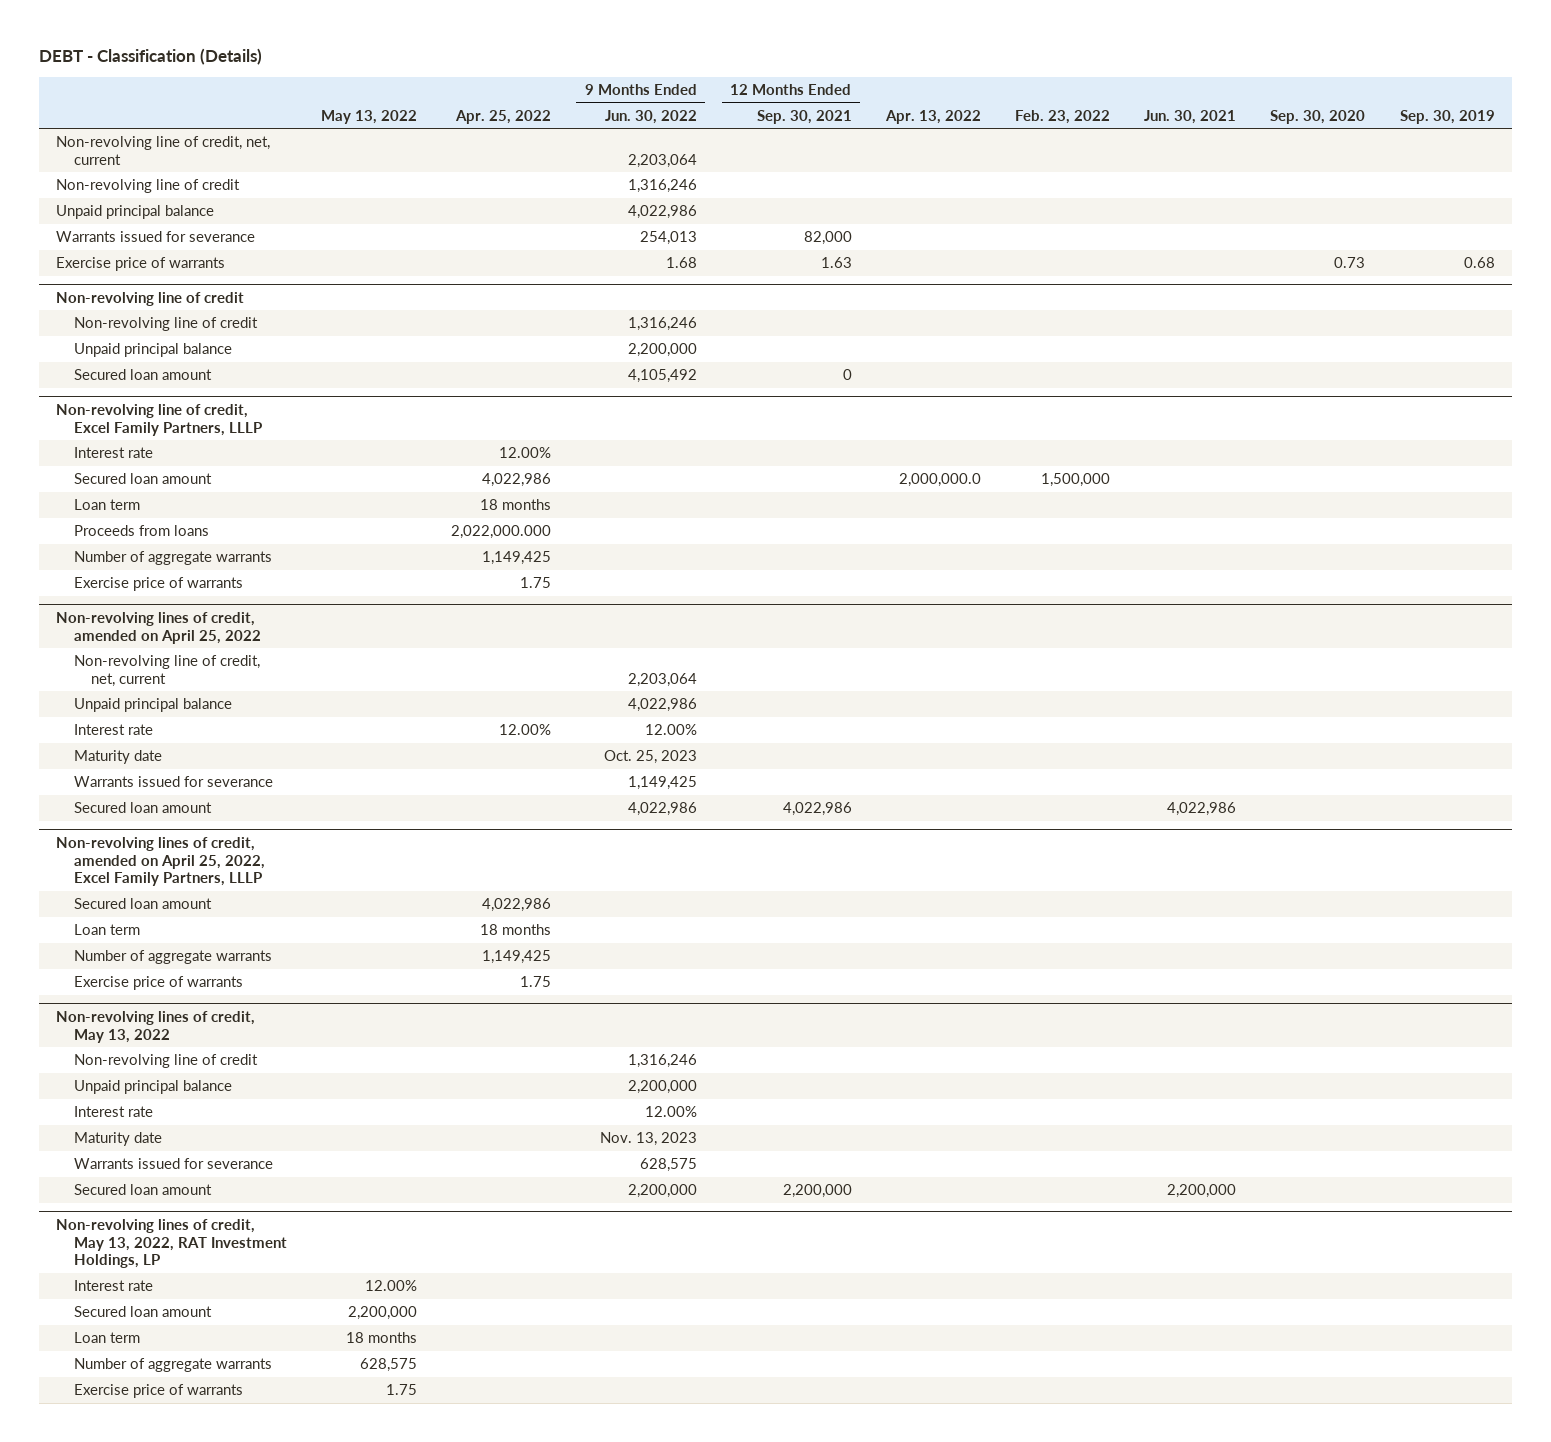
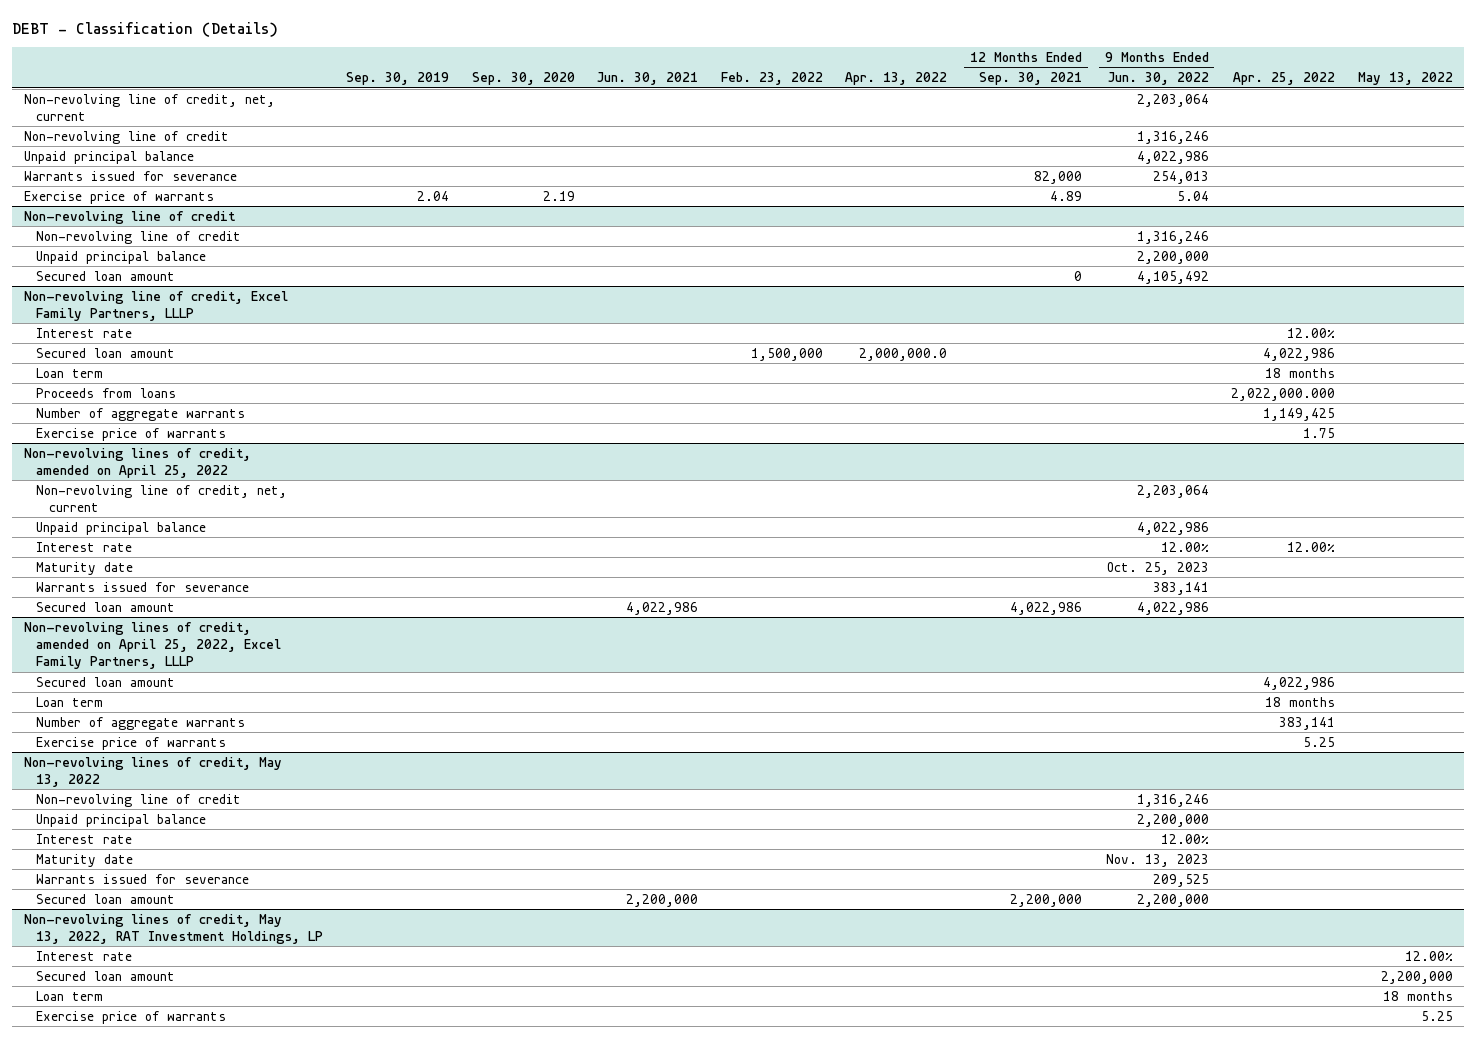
- | May 13, 2022 | Apr. 25, 2022 | 9 Months Ended Jun. 30, 2022 | 12 Months Ended Sep. 30, 2021 | Apr. 13, 2022 | Feb. 23, 2022 | Jun. 30, 2021 | Sep. 30, 2020 | Sep. 30, 2019
+ | Sep. 30, 2019 | Sep. 30, 2020 | Jun. 30, 2021 | Feb. 23, 2022 | Apr. 13, 2022 | 12 Months Ended Sep. 30, 2021 | 9 Months Ended Jun. 30, 2022 | Apr. 25, 2022 | May 13, 2022
- Exercise price of warrants | | | 1.68 | 1.63 | | | | 0.73 | 0.68
+ Exercise price of warrants | 2.04 | 2.19 | | | | 4.89 | 5.04 | |
@ Non-revolving lines of credit, amended on April 25, 2022
- Warrants issued for severance | | | 1,149,425 | | | | | |
+ Warrants issued for severance | | | | | | | 383,141 | |
@ Non-revolving lines of credit, amended on April 25, 2022, Excel Family Partners, LLLP
- Number of aggregate warrants | | 1,149,425 | | | | | | |
- Exercise price of warrants | | 1.75 | | | | | | |
+ Number of aggregate warrants | | | | | | | | 383,141 |
+ Exercise price of warrants | | | | | | | | 5.25 |
@ Non-revolving lines of credit, May 13, 2022
- Warrants issued for severance | | | 628,575 | | | | | |
+ Warrants issued for severance | | | | | | | 209,525 | |
@ Non-revolving lines of credit, May 13, 2022, RAT Investment Holdings, LP
- Number of aggregate warrants | 628,575 | | | | | | | |
- Exercise price of warrants | 1.75 | | | | | | | |
+ Exercise price of warrants | | | | | | | | | 5.25

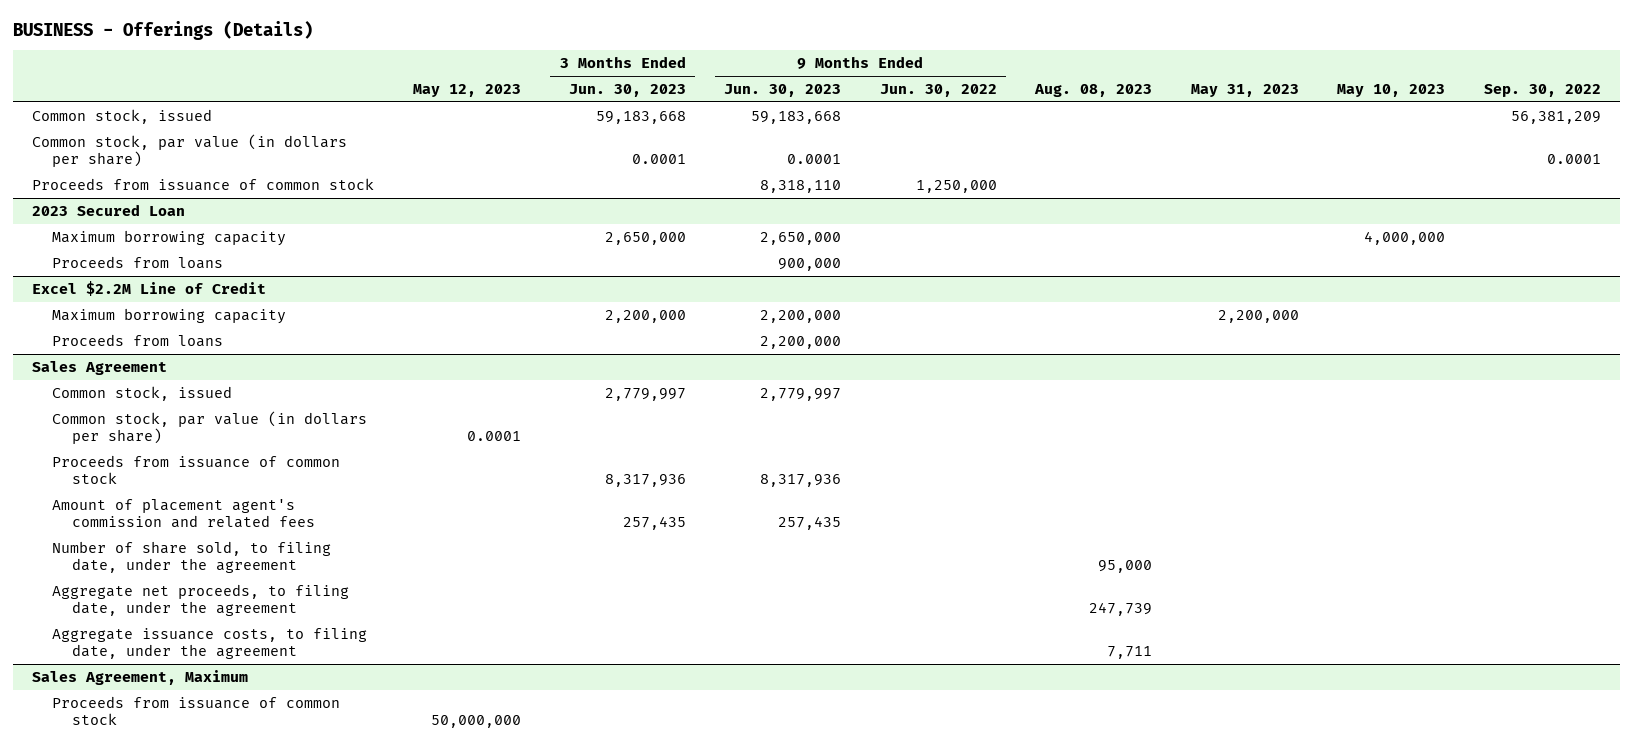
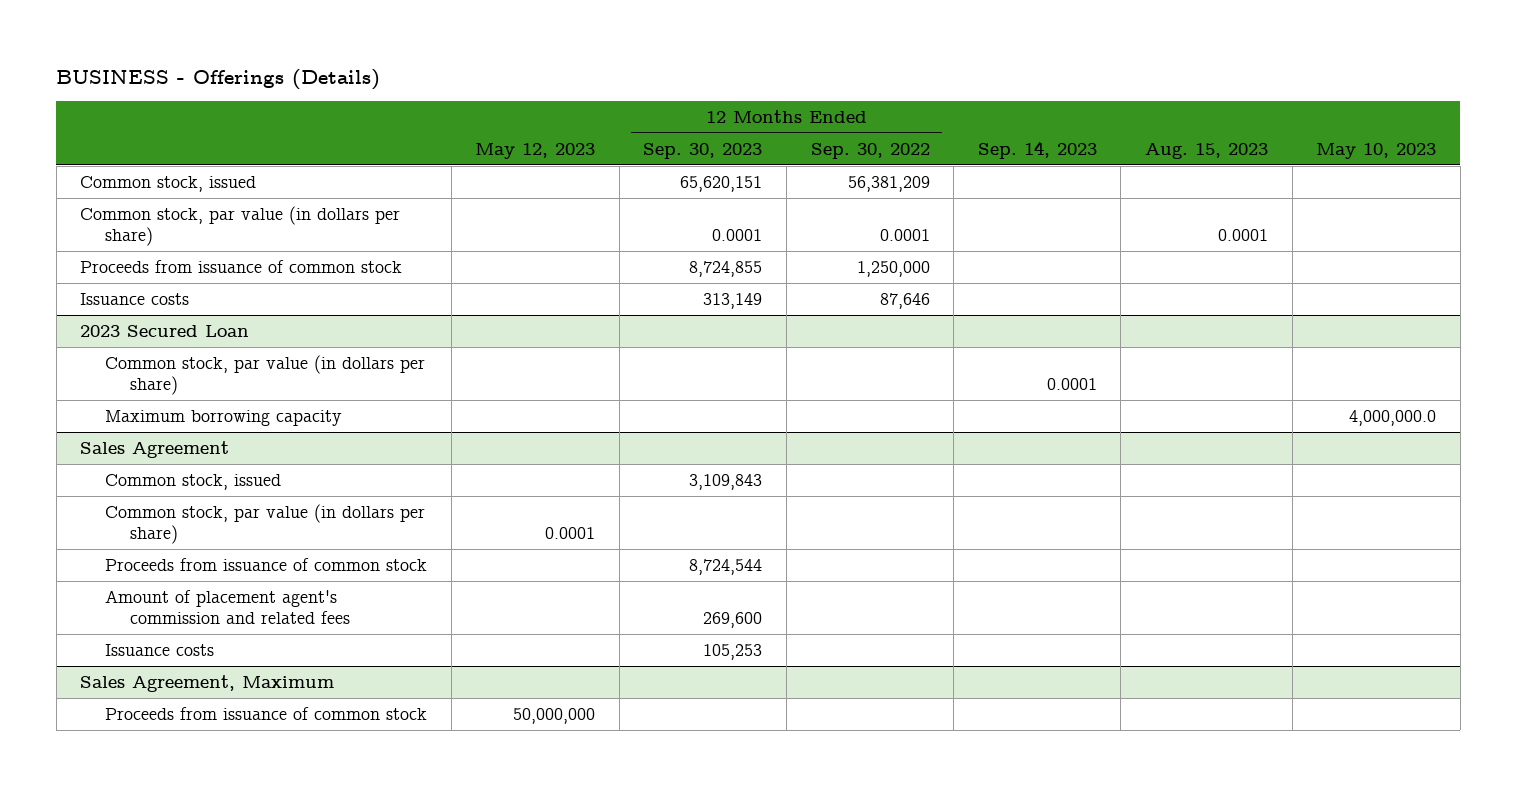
- | May 12, 2023 | 3 Months Ended Jun. 30, 2023 | 9 Months Ended Jun. 30, 2023 | 9 Months Ended Jun. 30, 2022 | Aug. 08, 2023 | May 31, 2023 | May 10, 2023 | Sep. 30, 2022
+ | May 12, 2023 | 12 Months Ended Sep. 30, 2023 | 12 Months Ended Sep. 30, 2022 | Sep. 14, 2023 | Aug. 15, 2023 | May 10, 2023
+ Issuance costs | | 313,149 | 87,646 | | |
@ 2023 Secured Loan
- Maximum borrowing capacity | | 2,650,000 | 2,650,000 | | | | 4,000,000 |
- Proceeds from loans | | | 900,000 | | | | |
- Excel $2.2M Line of Credit
- Maximum borrowing capacity | | 2,200,000 | 2,200,000 | | | 2,200,000 | |
- Proceeds from loans | | | 2,200,000 | | | | |
@ 2023 Secured Loan
+ Common stock, par value (in dollars per share) | | | | 0.0001 | |
+ Maximum borrowing capacity | | | | | | 4,000,000.0
@ Sales Agreement
- Number of share sold, to filing date, under the agreement | | | | | 95,000 | | |
- Aggregate net proceeds, to filing date, under the agreement | | | | | 247,739 | | |
- Aggregate issuance costs, to filing date, under the agreement | | | | | 7,711 | | |
+ Issuance costs | | 105,253 | | | |

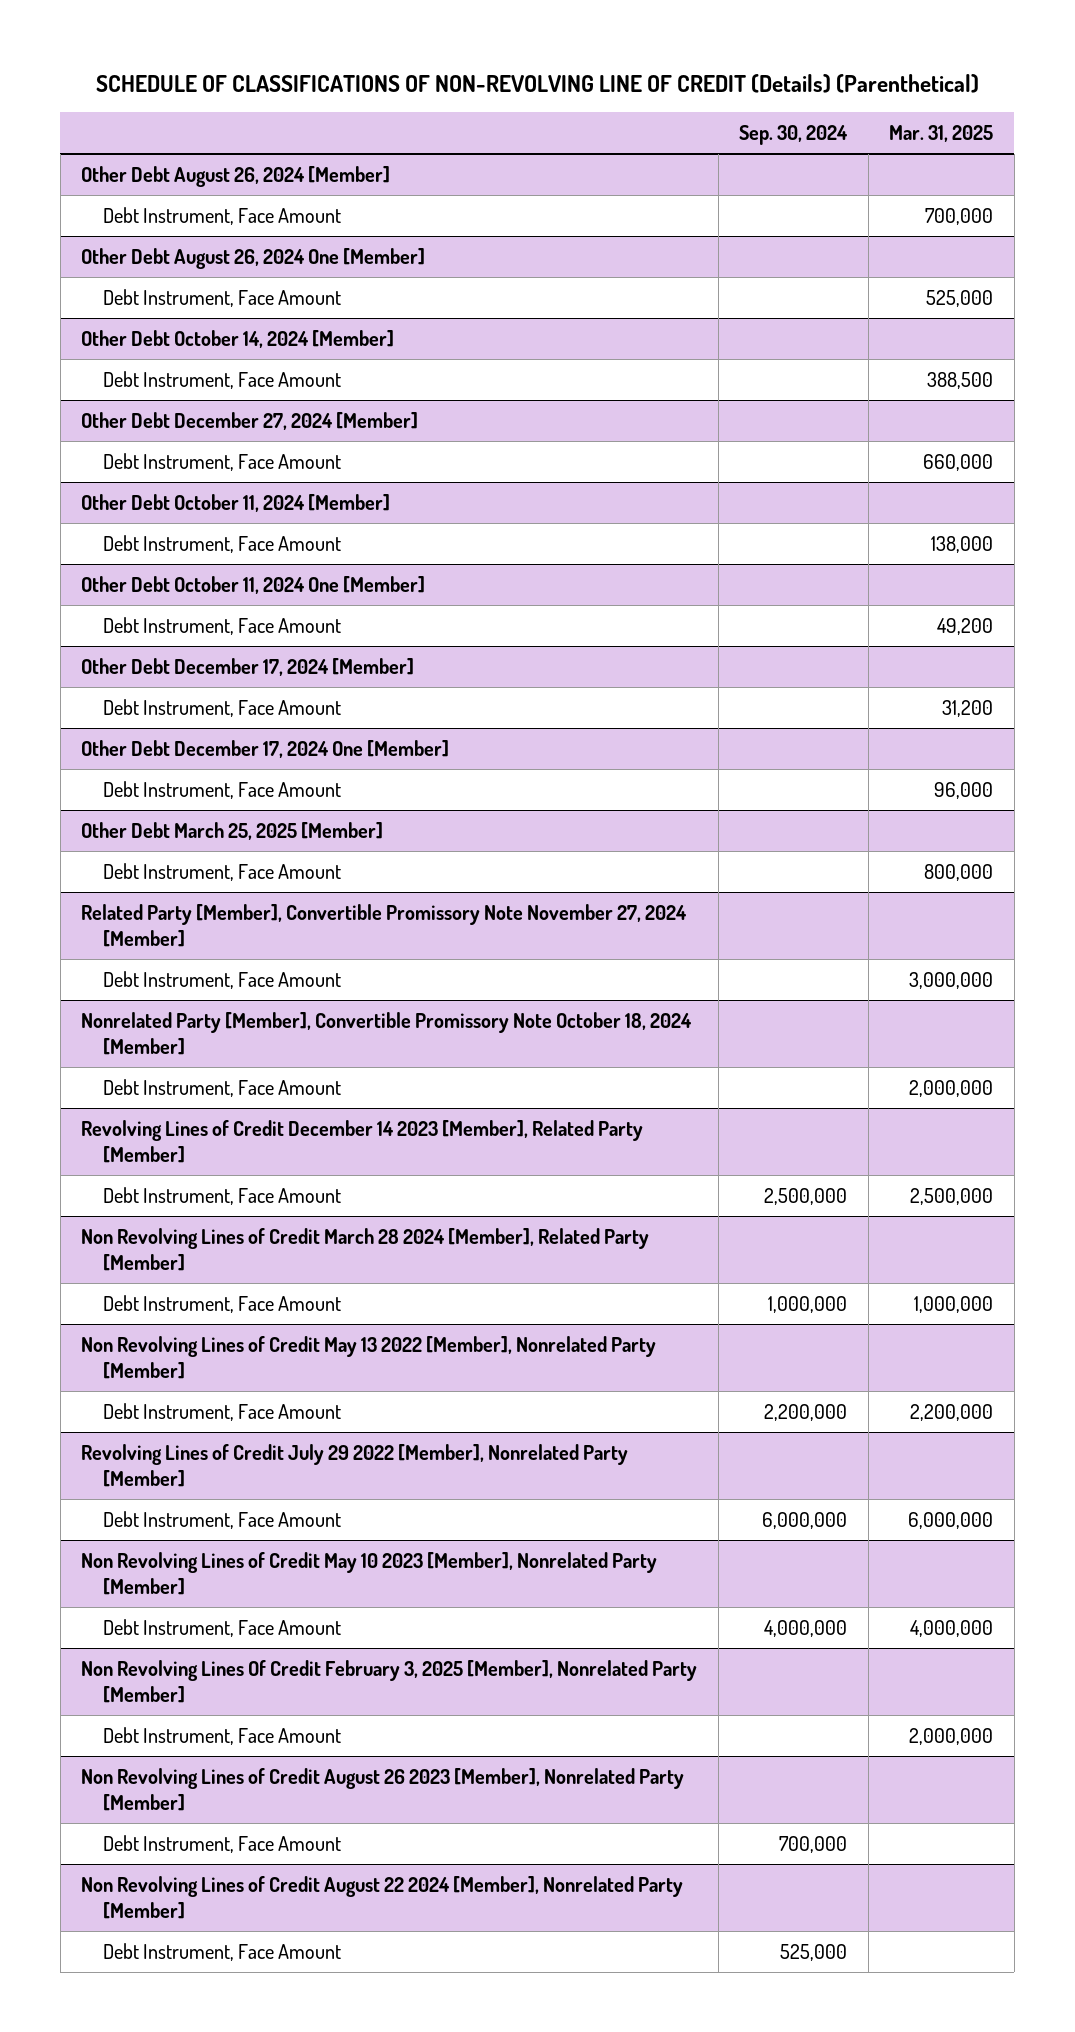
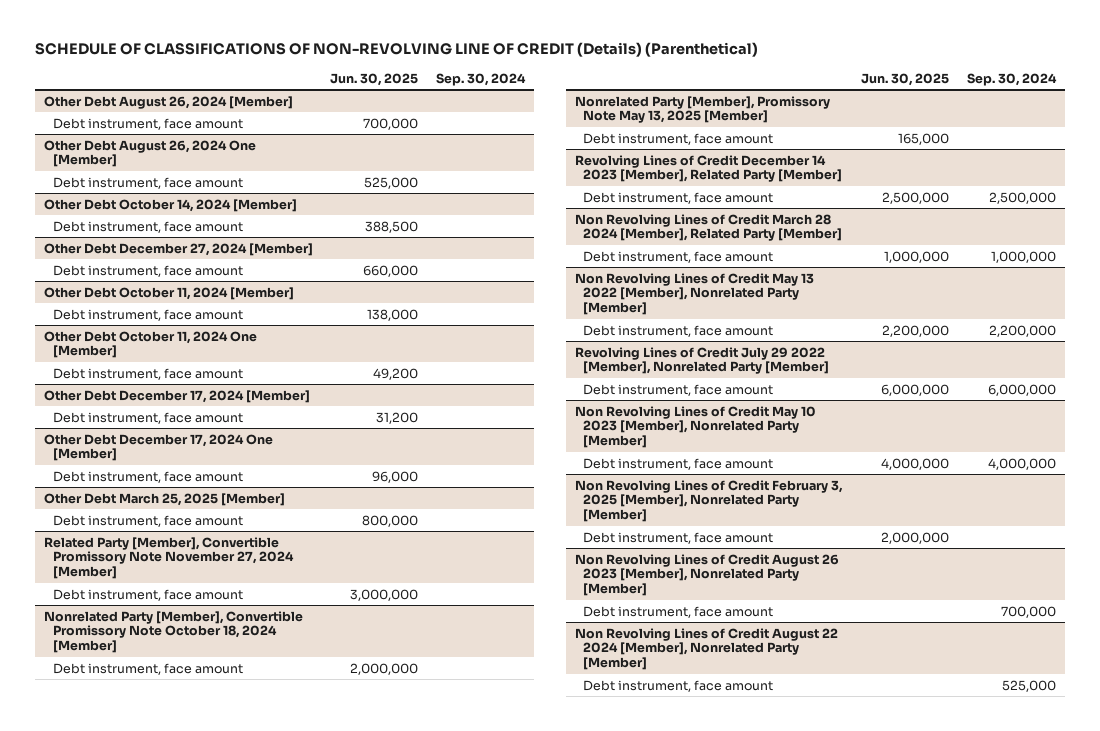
- | Sep. 30, 2024 | Mar. 31, 2025
+ | Jun. 30, 2025 | Sep. 30, 2024
@ Other Debt August 26, 2024 [Member]
- Debt Instrument, Face Amount | | 700,000
+ Debt instrument, face amount | 700,000 |
@ Other Debt August 26, 2024 One [Member]
- Debt Instrument, Face Amount | | 525,000
+ Debt instrument, face amount | 525,000 |
@ Other Debt October 14, 2024 [Member]
- Debt Instrument, Face Amount | | 388,500
+ Debt instrument, face amount | 388,500 |
@ Other Debt December 27, 2024 [Member]
- Debt Instrument, Face Amount | | 660,000
+ Debt instrument, face amount | 660,000 |
@ Other Debt October 11, 2024 [Member]
- Debt Instrument, Face Amount | | 138,000
+ Debt instrument, face amount | 138,000 |
@ Other Debt October 11, 2024 One [Member]
- Debt Instrument, Face Amount | | 49,200
+ Debt instrument, face amount | 49,200 |
@ Other Debt December 17, 2024 [Member]
- Debt Instrument, Face Amount | | 31,200
+ Debt instrument, face amount | 31,200 |
@ Other Debt December 17, 2024 One [Member]
- Debt Instrument, Face Amount | | 96,000
+ Debt instrument, face amount | 96,000 |
@ Other Debt March 25, 2025 [Member]
- Debt Instrument, Face Amount | | 800,000
+ Debt instrument, face amount | 800,000 |
@ Related Party [Member], Convertible Promissory Note November 27, 2024 [Member]
- Debt Instrument, Face Amount | | 3,000,000
+ Debt instrument, face amount | 3,000,000 |
@ Nonrelated Party [Member], Convertible Promissory Note October 18, 2024 [Member]
- Debt Instrument, Face Amount | | 2,000,000
+ Debt instrument, face amount | 2,000,000 |
+ Nonrelated Party [Member], Promissory Note May 13, 2025 [Member]
+ Debt instrument, face amount | 165,000 |
@ Revolving Lines of Credit December 14 2023 [Member], Related Party [Member]
- Debt Instrument, Face Amount | 2,500,000 | 2,500,000
+ Debt instrument, face amount | 2,500,000 | 2,500,000
@ Non Revolving Lines of Credit March 28 2024 [Member], Related Party [Member]
- Debt Instrument, Face Amount | 1,000,000 | 1,000,000
+ Debt instrument, face amount | 1,000,000 | 1,000,000
@ Non Revolving Lines of Credit May 13 2022 [Member], Nonrelated Party [Member]
- Debt Instrument, Face Amount | 2,200,000 | 2,200,000
+ Debt instrument, face amount | 2,200,000 | 2,200,000
@ Revolving Lines of Credit July 29 2022 [Member], Nonrelated Party [Member]
- Debt Instrument, Face Amount | 6,000,000 | 6,000,000
+ Debt instrument, face amount | 6,000,000 | 6,000,000
@ Non Revolving Lines of Credit May 10 2023 [Member], Nonrelated Party [Member]
- Debt Instrument, Face Amount | 4,000,000 | 4,000,000
- Non Revolving Lines Of Credit February 3, 2025 [Member], Nonrelated Party [Member]
- Debt Instrument, Face Amount | | 2,000,000
@ Non Revolving Lines of Credit May 10 2023 [Member], Nonrelated Party [Member]
+ Debt instrument, face amount | 4,000,000 | 4,000,000
+ Non Revolving Lines of Credit February 3, 2025 [Member], Nonrelated Party [Member]
+ Debt instrument, face amount | 2,000,000 |
@ Non Revolving Lines of Credit August 26 2023 [Member], Nonrelated Party [Member]
- Debt Instrument, Face Amount | 700,000 |
+ Debt instrument, face amount | | 700,000
@ Non Revolving Lines of Credit August 22 2024 [Member], Nonrelated Party [Member]
- Debt Instrument, Face Amount | 525,000 |
+ Debt instrument, face amount | | 525,000

